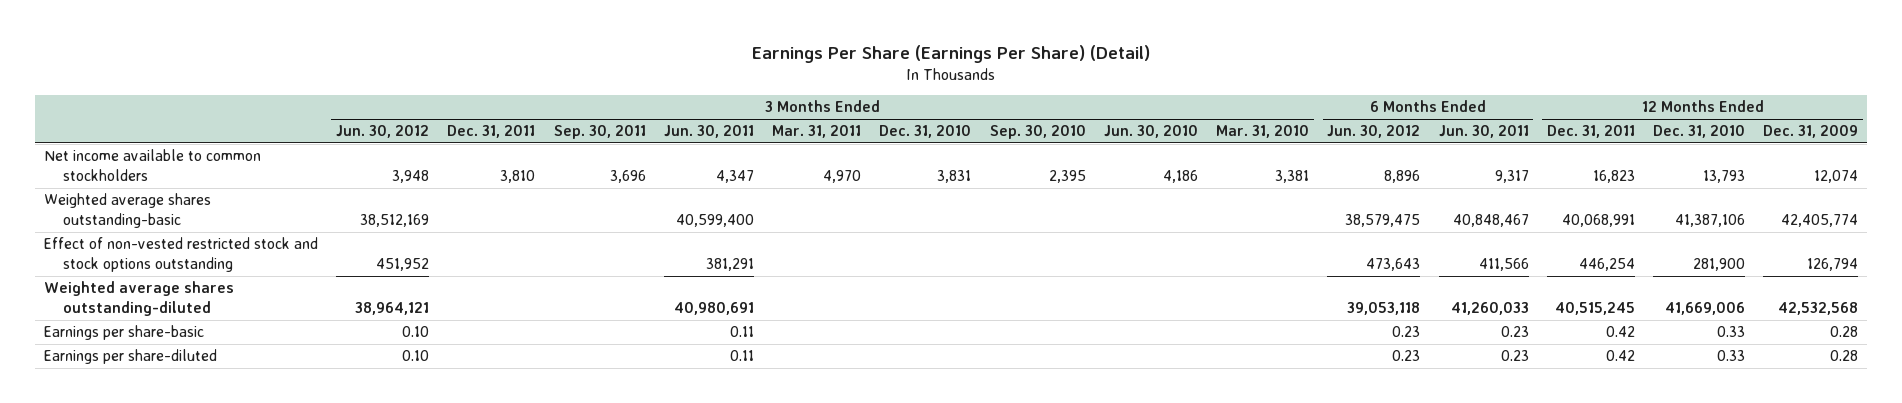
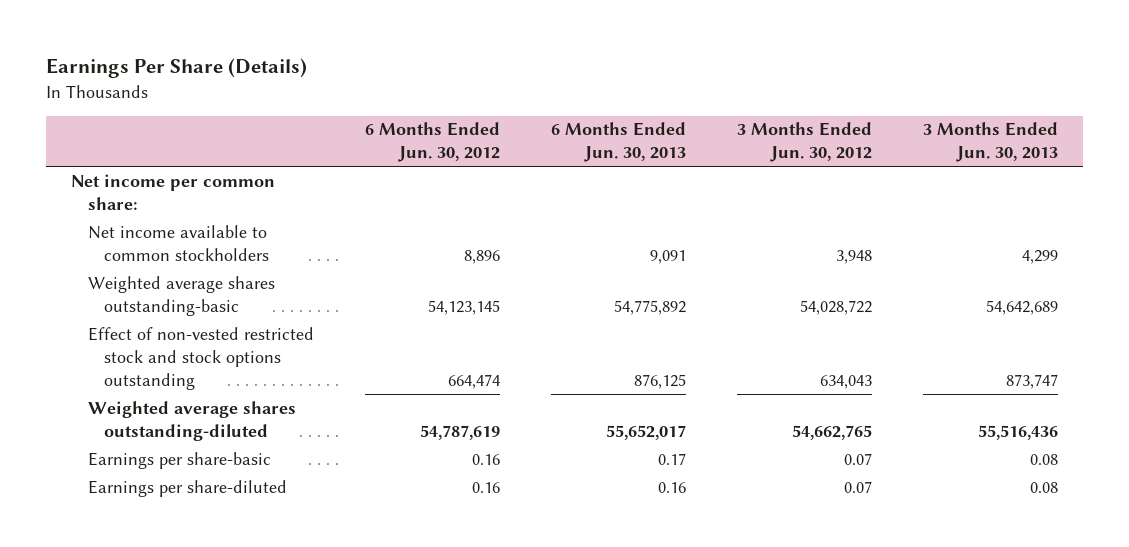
- Earnings Per Share (Earnings Per Share) (Detail)
+ Earnings Per Share (Details)
- | 3 Months Ended Jun. 30, 2012 | 3 Months Ended Dec. 31, 2011 | 3 Months Ended Sep. 30, 2011 | 3 Months Ended Jun. 30, 2011 | 3 Months Ended Mar. 31, 2011 | 3 Months Ended Dec. 31, 2010 | 3 Months Ended Sep. 30, 2010 | 3 Months Ended Jun. 30, 2010 | 3 Months Ended Mar. 31, 2010 | 6 Months Ended Jun. 30, 2012 | 6 Months Ended Jun. 30, 2011 | 12 Months Ended Dec. 31, 2011 | 12 Months Ended Dec. 31, 2010 | 12 Months Ended Dec. 31, 2009
+ | 6 Months Ended Jun. 30, 2012 | 6 Months Ended Jun. 30, 2013 | 3 Months Ended Jun. 30, 2012 | 3 Months Ended Jun. 30, 2013
+ Net income per common share:
- Weighted average shares outstanding-basic | 38,512,169 | | | 40,599,400 | | | | | | 38,579,475 | 40,848,467 | 40,068,991 | 41,387,106 | 42,405,774
- Effect of non-vested restricted stock and stock options outstanding | 451,952 | | | 381,291 | | | | | | 473,643 | 411,566 | 446,254 | 281,900 | 126,794
- Weighted average shares outstanding-diluted | 38,964,121 | | | 40,980,691 | | | | | | 39,053,118 | 41,260,033 | 40,515,245 | 41,669,006 | 42,532,568
- Earnings per share-basic | 0.10 | | | 0.11 | | | | | | 0.23 | 0.23 | 0.42 | 0.33 | 0.28
- Earnings per share-diluted | 0.10 | | | 0.11 | | | | | | 0.23 | 0.23 | 0.42 | 0.33 | 0.28
+ Weighted average shares outstanding-basic | 54,123,145 | 54,775,892 | 54,028,722 | 54,642,689
+ Effect of non-vested restricted stock and stock options outstanding | 664,474 | 876,125 | 634,043 | 873,747
+ Weighted average shares outstanding-diluted | 54,787,619 | 55,652,017 | 54,662,765 | 55,516,436
+ Earnings per share-basic | 0.16 | 0.17 | 0.07 | 0.08
+ Earnings per share-diluted | 0.16 | 0.16 | 0.07 | 0.08

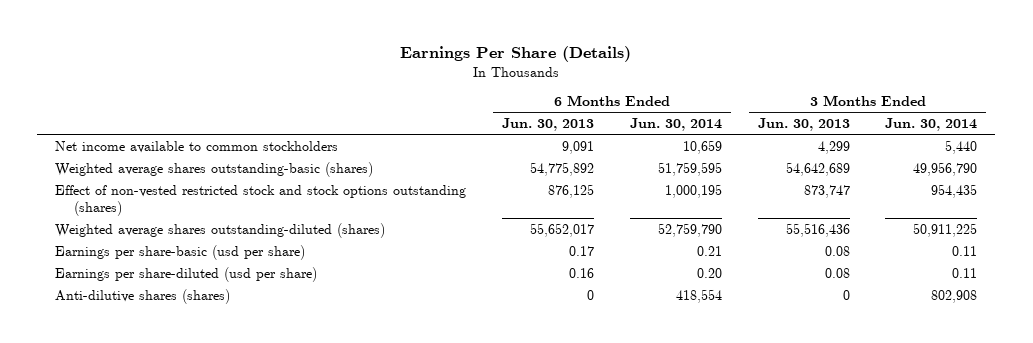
- | 6 Months Ended Jun. 30, 2012 | 6 Months Ended Jun. 30, 2013 | 3 Months Ended Jun. 30, 2012 | 3 Months Ended Jun. 30, 2013
+ | 6 Months Ended Jun. 30, 2013 | 6 Months Ended Jun. 30, 2014 | 3 Months Ended Jun. 30, 2013 | 3 Months Ended Jun. 30, 2014
- Net income per common share:
- Weighted average shares outstanding-basic | 54,123,145 | 54,775,892 | 54,028,722 | 54,642,689
- Effect of non-vested restricted stock and stock options outstanding | 664,474 | 876,125 | 634,043 | 873,747
- Weighted average shares outstanding-diluted | 54,787,619 | 55,652,017 | 54,662,765 | 55,516,436
- Earnings per share-basic | 0.16 | 0.17 | 0.07 | 0.08
- Earnings per share-diluted | 0.16 | 0.16 | 0.07 | 0.08
+ Weighted average shares outstanding-basic (shares) | 54,775,892 | 51,759,595 | 54,642,689 | 49,956,790
+ Effect of non-vested restricted stock and stock options outstanding (shares) | 876,125 | 1,000,195 | 873,747 | 954,435
+ Weighted average shares outstanding-diluted (shares) | 55,652,017 | 52,759,790 | 55,516,436 | 50,911,225
+ Earnings per share-basic (usd per share) | 0.17 | 0.21 | 0.08 | 0.11
+ Earnings per share-diluted (usd per share) | 0.16 | 0.20 | 0.08 | 0.11
+ Anti-dilutive shares (shares) | 0 | 418,554 | 0 | 802,908

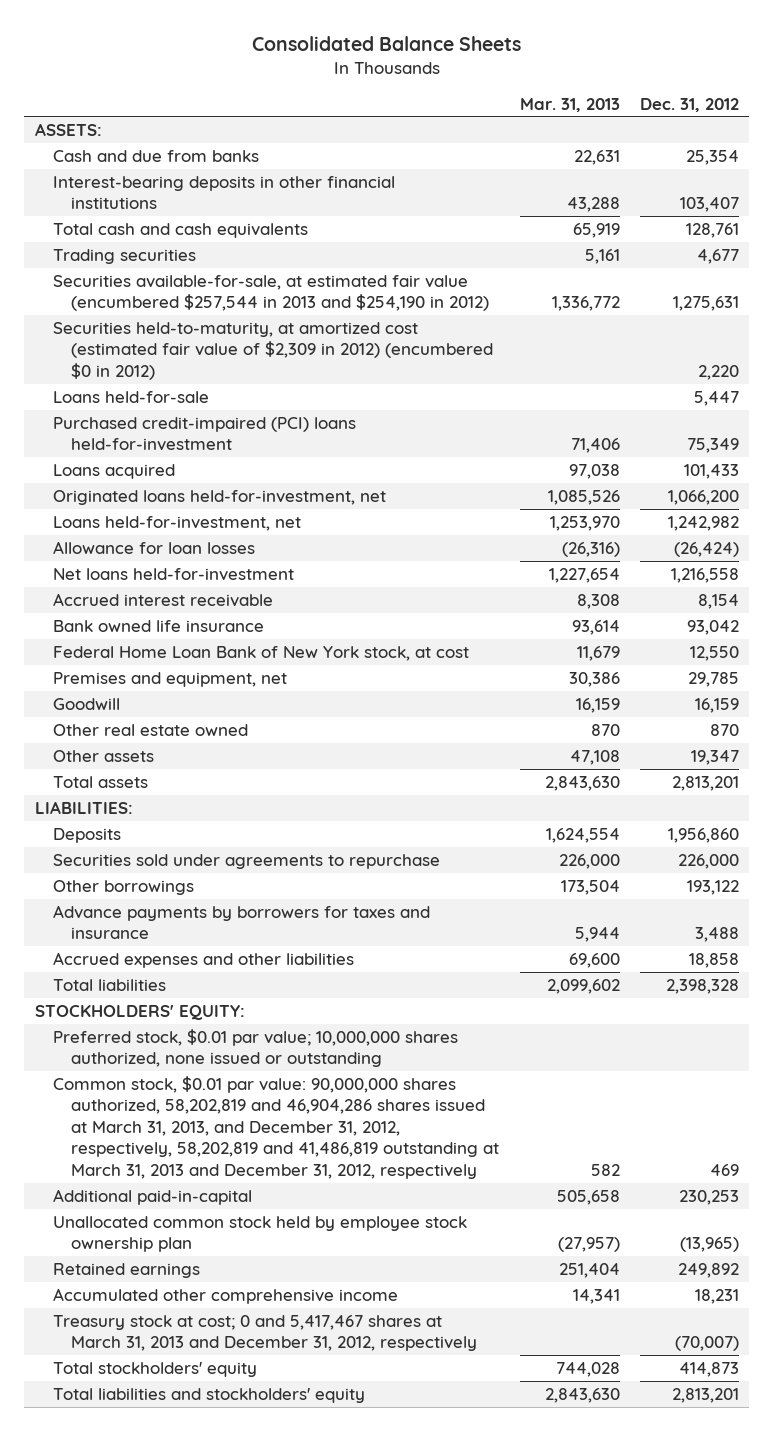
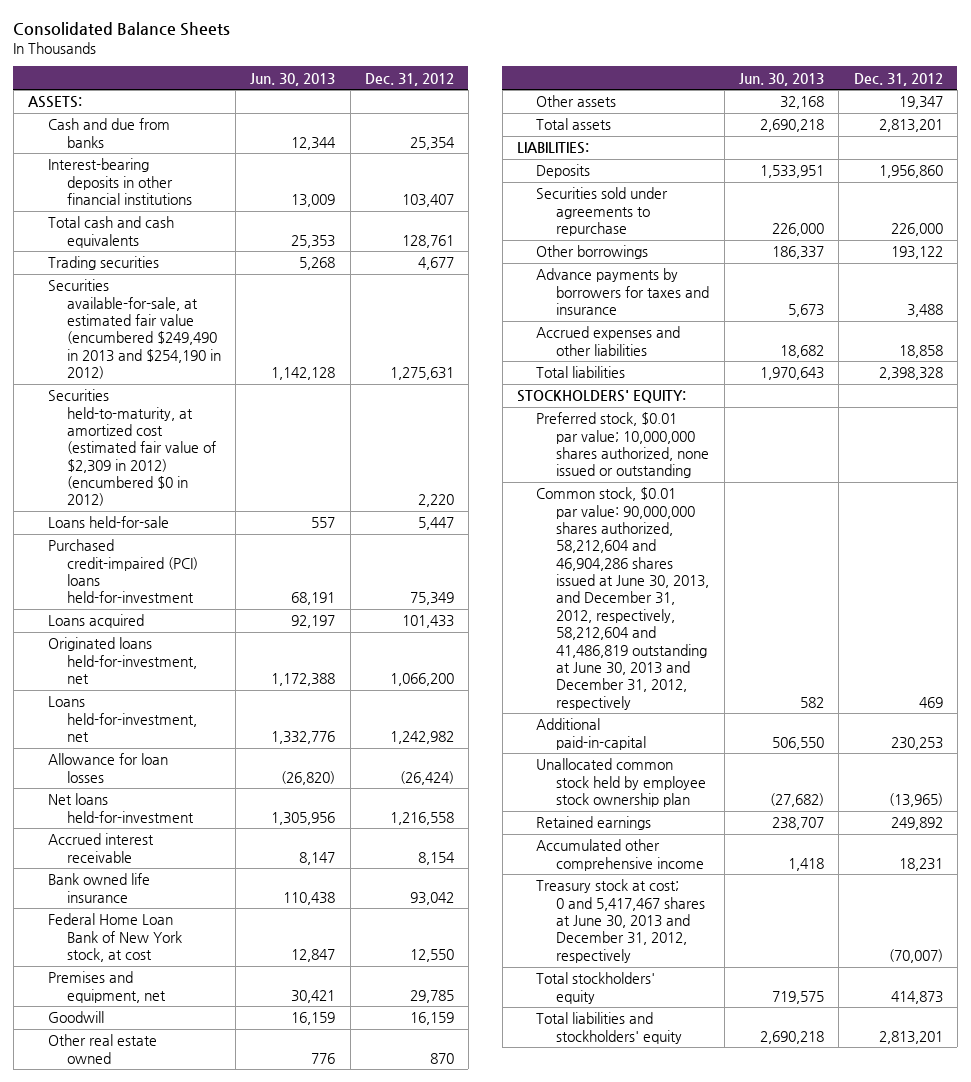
- | Mar. 31, 2013 | Dec. 31, 2012
+ | Jun. 30, 2013 | Dec. 31, 2012
- Securities available-for-sale, at estimated fair value (encumbered $257,544 in 2013 and $254,190 in 2012) | 1,336,772 | 1,275,631
+ Securities available-for-sale, at estimated fair value (encumbered $249,490 in 2013 and $254,190 in 2012) | 1,142,128 | 1,275,631
- Common stock, $0.01 par value: 90,000,000 shares authorized, 58,202,819 and 46,904,286 shares issued at March 31, 2013, and December 31, 2012, respectively, 58,202,819 and 41,486,819 outstanding at March 31, 2013 and December 31, 2012, respectively | 582 | 469
+ Common stock, $0.01 par value: 90,000,000 shares authorized, 58,212,604 and 46,904,286 shares issued at June 30, 2013, and December 31, 2012, respectively, 58,212,604 and 41,486,819 outstanding at June 30, 2013 and December 31, 2012, respectively | 582 | 469
- Treasury stock at cost; 0 and 5,417,467 shares at March 31, 2013 and December 31, 2012, respectively | | (70,007)
+ Treasury stock at cost; 0 and 5,417,467 shares at June 30, 2013 and December 31, 2012, respectively | | (70,007)

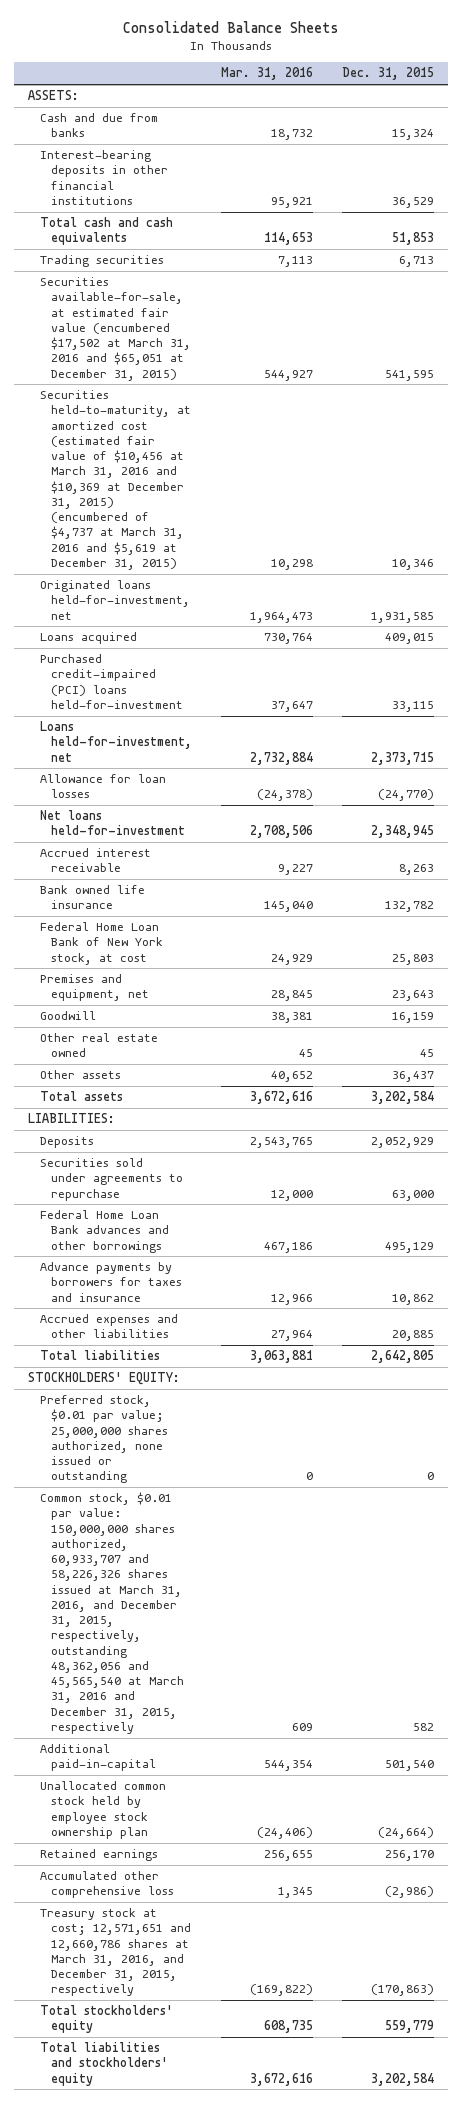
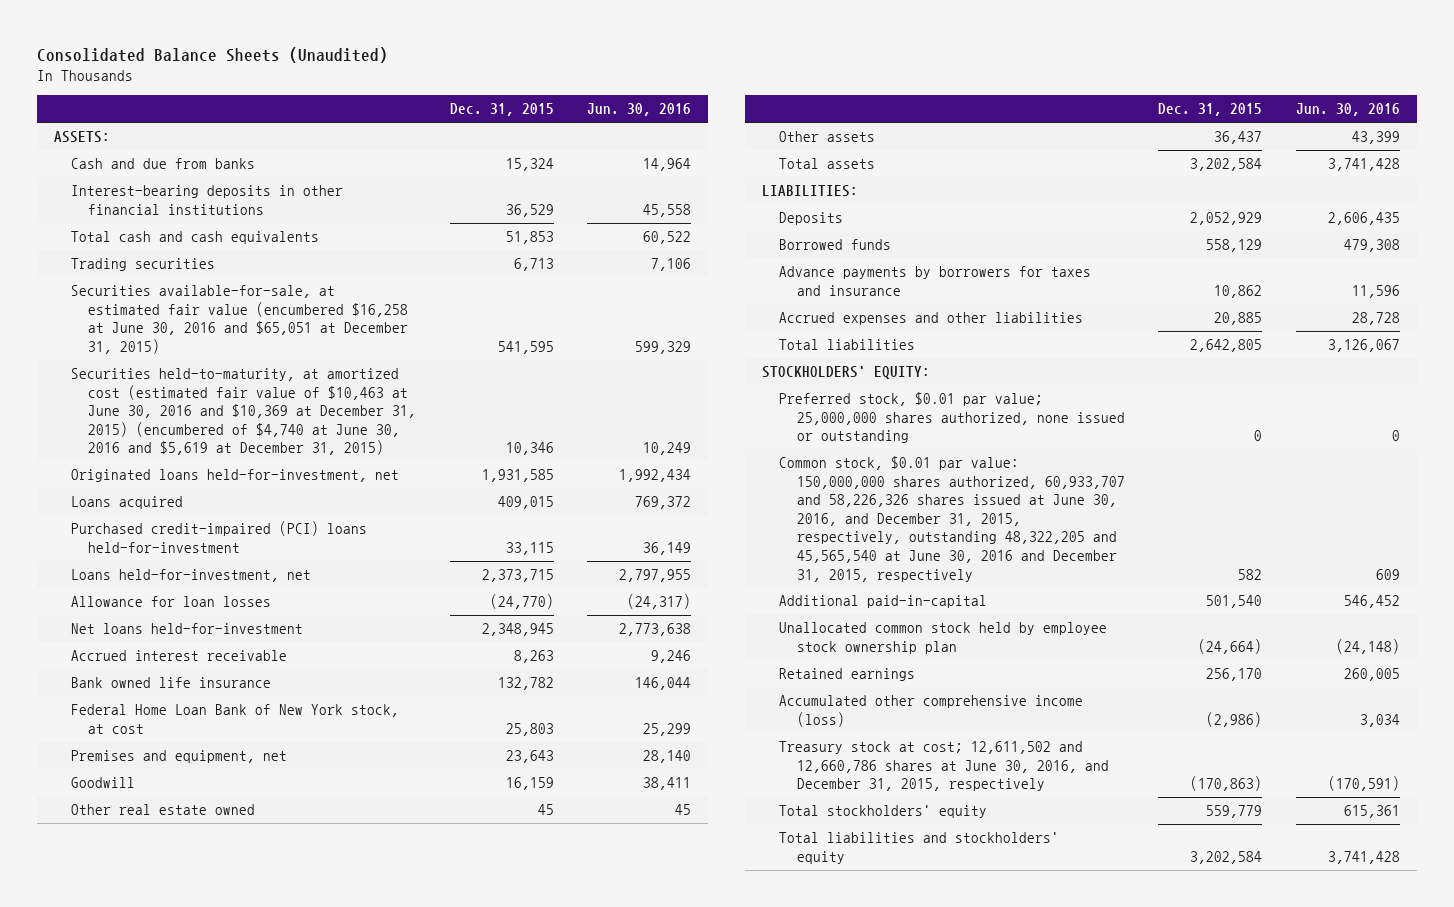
- Consolidated Balance Sheets
+ Consolidated Balance Sheets (Unaudited)
- | Mar. 31, 2016 | Dec. 31, 2015
+ | Dec. 31, 2015 | Jun. 30, 2016
- Securities available-for-sale, at estimated fair value (encumbered $17,502 at March 31, 2016 and $65,051 at December 31, 2015) | 544,927 | 541,595
- Securities held-to-maturity, at amortized cost (estimated fair value of $10,456 at March 31, 2016 and $10,369 at December 31, 2015) (encumbered of $4,737 at March 31, 2016 and $5,619 at December 31, 2015) | 10,298 | 10,346
+ Securities available-for-sale, at estimated fair value (encumbered $16,258 at June 30, 2016 and $65,051 at December 31, 2015) | 541,595 | 599,329
+ Securities held-to-maturity, at amortized cost (estimated fair value of $10,463 at June 30, 2016 and $10,369 at December 31, 2015) (encumbered of $4,740 at June 30, 2016 and $5,619 at December 31, 2015) | 10,346 | 10,249
- Securities sold under agreements to repurchase | 12,000 | 63,000
- Federal Home Loan Bank advances and other borrowings | 467,186 | 495,129
+ Borrowed funds | 558,129 | 479,308
- Common stock, $0.01 par value: 150,000,000 shares authorized, 60,933,707 and 58,226,326 shares issued at March 31, 2016, and December 31, 2015, respectively, outstanding 48,362,056 and 45,565,540 at March 31, 2016 and December 31, 2015, respectively | 609 | 582
+ Common stock, $0.01 par value: 150,000,000 shares authorized, 60,933,707 and 58,226,326 shares issued at June 30, 2016, and December 31, 2015, respectively, outstanding 48,322,205 and 45,565,540 at June 30, 2016 and December 31, 2015, respectively | 582 | 609
- Accumulated other comprehensive loss | 1,345 | (2,986)
- Treasury stock at cost; 12,571,651 and 12,660,786 shares at March 31, 2016, and December 31, 2015, respectively | (169,822) | (170,863)
+ Accumulated other comprehensive income (loss) | (2,986) | 3,034
+ Treasury stock at cost; 12,611,502 and 12,660,786 shares at June 30, 2016, and December 31, 2015, respectively | (170,863) | (170,591)

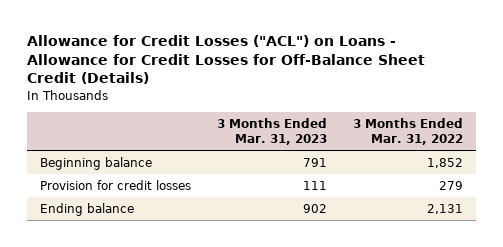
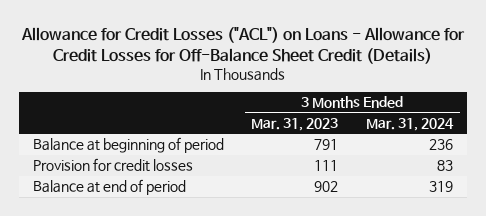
- | 3 Months Ended Mar. 31, 2023 | 3 Months Ended Mar. 31, 2022
+ | 3 Months Ended Mar. 31, 2023 | 3 Months Ended Mar. 31, 2024
- Beginning balance | 791 | 1,852
+ Balance at beginning of period | 791 | 236
- Ending balance | 902 | 2,131
+ Balance at end of period | 902 | 319

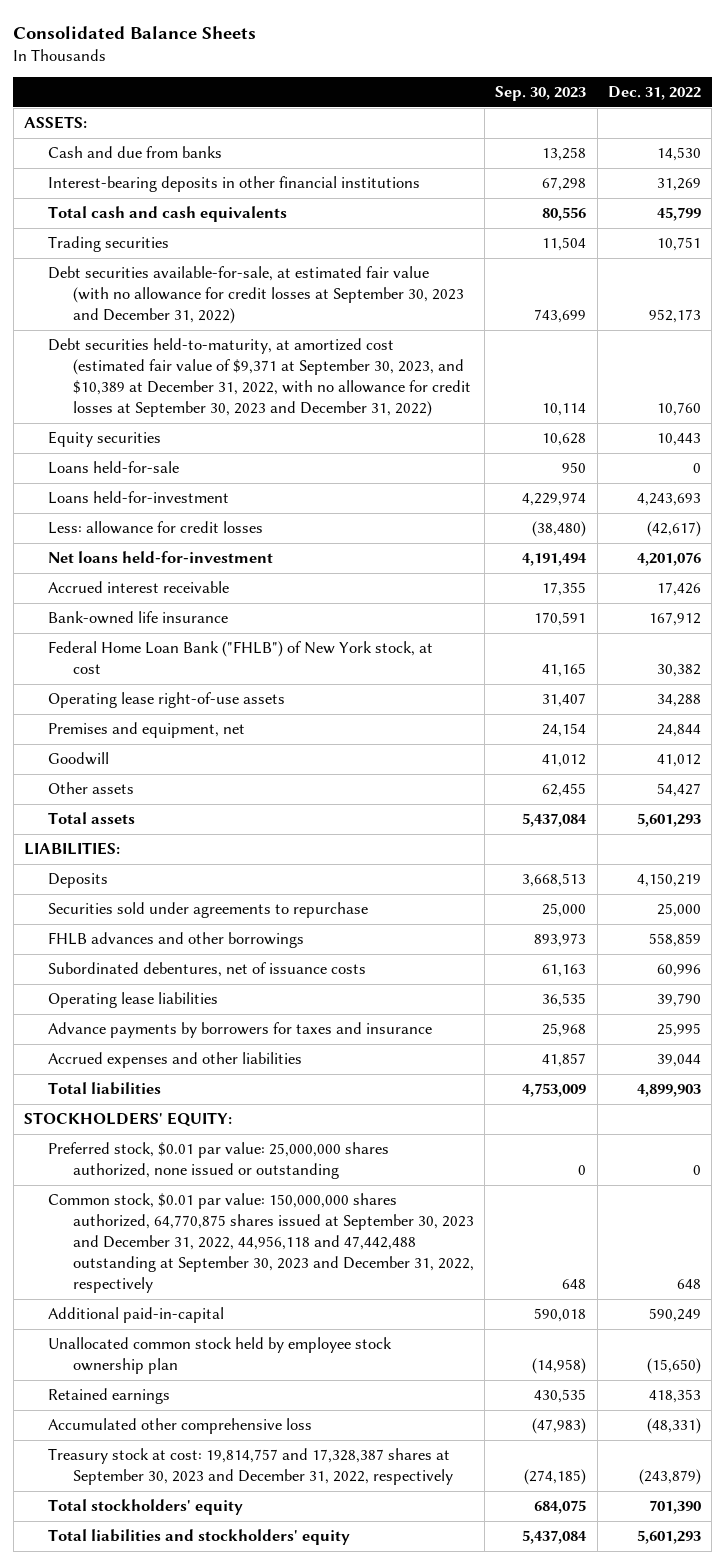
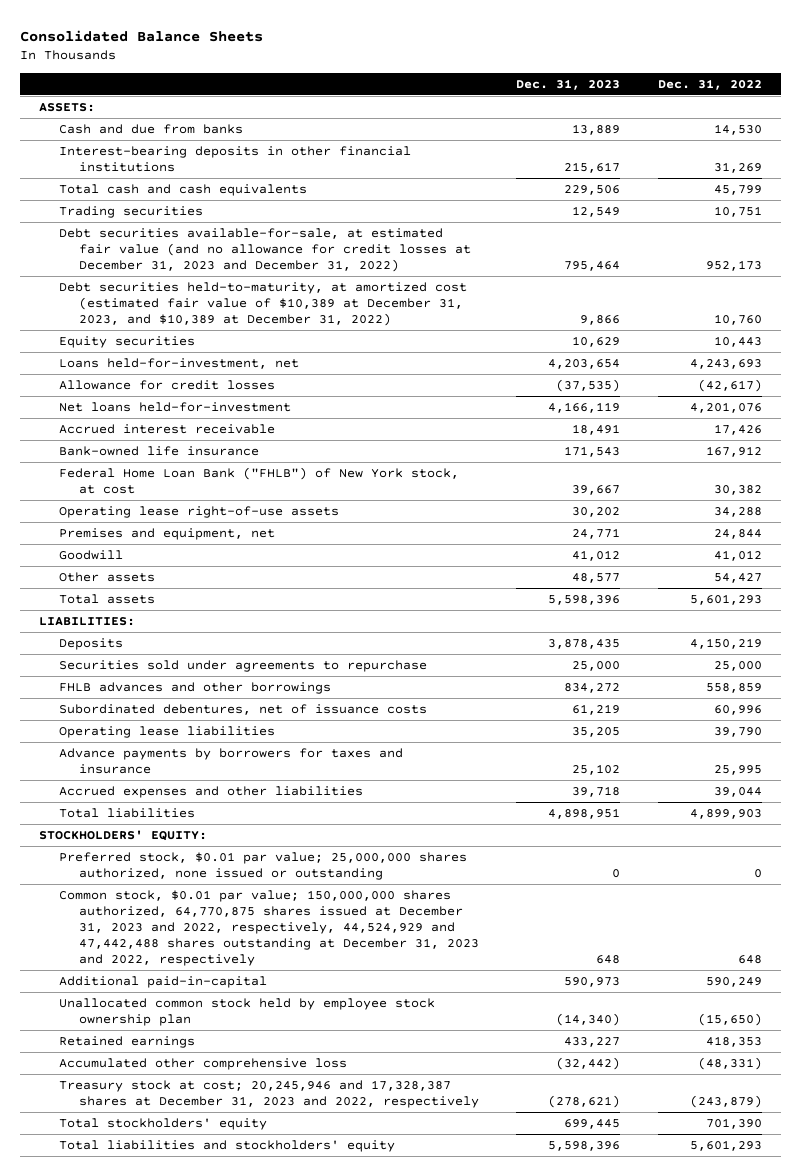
- | Sep. 30, 2023 | Dec. 31, 2022
+ | Dec. 31, 2023 | Dec. 31, 2022
- Debt securities available-for-sale, at estimated fair value (with no allowance for credit losses at September 30, 2023 and December 31, 2022) | 743,699 | 952,173
- Debt securities held-to-maturity, at amortized cost (estimated fair value of $9,371 at September 30, 2023, and $10,389 at December 31, 2022, with no allowance for credit losses at September 30, 2023 and December 31, 2022) | 10,114 | 10,760
+ Debt securities available-for-sale, at estimated fair value (and no allowance for credit losses at December 31, 2023 and December 31, 2022) | 795,464 | 952,173
+ Debt securities held-to-maturity, at amortized cost (estimated fair value of $10,389 at December 31, 2023, and $10,389 at December 31, 2022) | 9,866 | 10,760
- Loans held-for-sale | 950 | 0
- Loans held-for-investment | 4,229,974 | 4,243,693
- Less: allowance for credit losses | (38,480) | (42,617)
+ Loans held-for-investment, net | 4,203,654 | 4,243,693
+ Allowance for credit losses | (37,535) | (42,617)
- Preferred stock, $0.01 par value: 25,000,000 shares authorized, none issued or outstanding | 0 | 0
- Common stock, $0.01 par value: 150,000,000 shares authorized, 64,770,875 shares issued at September 30, 2023 and December 31, 2022, 44,956,118 and 47,442,488 outstanding at September 30, 2023 and December 31, 2022, respectively | 648 | 648
+ Preferred stock, $0.01 par value; 25,000,000 shares authorized, none issued or outstanding | 0 | 0
+ Common stock, $0.01 par value; 150,000,000 shares authorized, 64,770,875 shares issued at December 31, 2023 and 2022, respectively, 44,524,929 and 47,442,488 shares outstanding at December 31, 2023 and 2022, respectively | 648 | 648
- Treasury stock at cost: 19,814,757 and 17,328,387 shares at September 30, 2023 and December 31, 2022, respectively | (274,185) | (243,879)
+ Treasury stock at cost; 20,245,946 and 17,328,387 shares at December 31, 2023 and 2022, respectively | (278,621) | (243,879)

